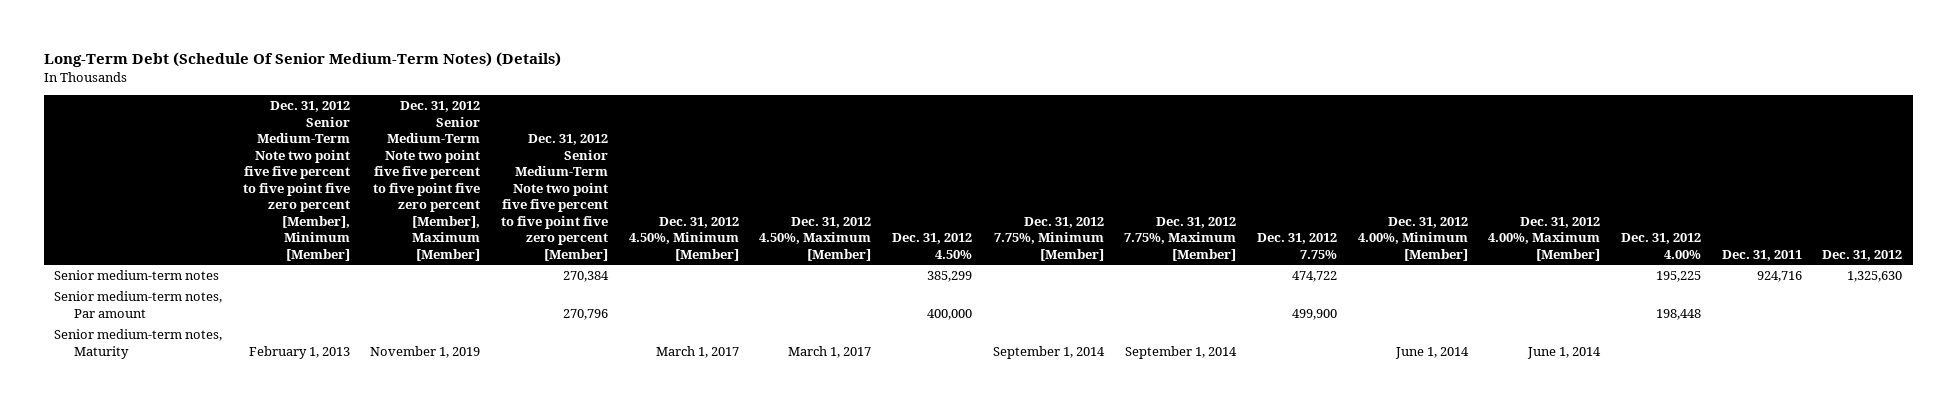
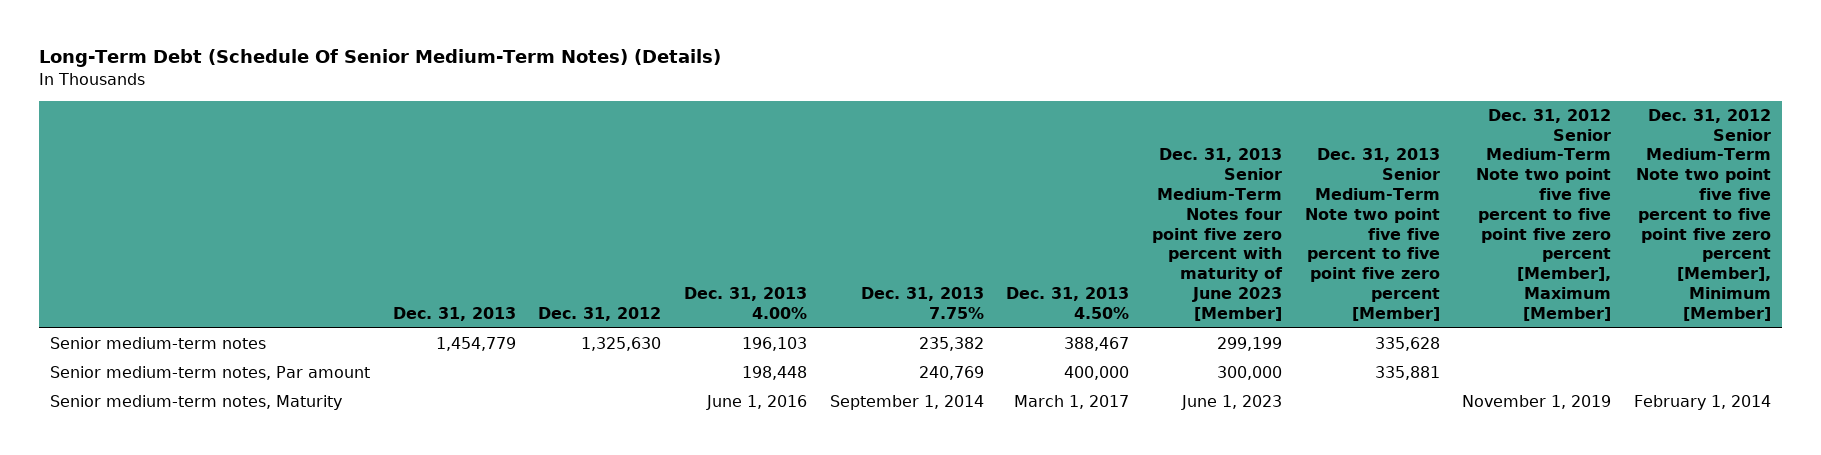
- | Dec. 31, 2012 Senior Medium-Term Note two point five five percent to five point five zero percent [Member], Minimum [Member] | Dec. 31, 2012 Senior Medium-Term Note two point five five percent to five point five zero percent [Member], Maximum [Member] | Dec. 31, 2012 Senior Medium-Term Note two point five five percent to five point five zero percent [Member] | Dec. 31, 2012 4.50%, Minimum [Member] | Dec. 31, 2012 4.50%, Maximum [Member] | Dec. 31, 2012 4.50% | Dec. 31, 2012 7.75%, Minimum [Member] | Dec. 31, 2012 7.75%, Maximum [Member] | Dec. 31, 2012 7.75% | Dec. 31, 2012 4.00%, Minimum [Member] | Dec. 31, 2012 4.00%, Maximum [Member] | Dec. 31, 2012 4.00% | Dec. 31, 2011 | Dec. 31, 2012
+ | Dec. 31, 2013 | Dec. 31, 2012 | Dec. 31, 2013 4.00% | Dec. 31, 2013 7.75% | Dec. 31, 2013 4.50% | Dec. 31, 2013 Senior Medium-Term Notes four point five zero percent with maturity of June 2023 [Member] | Dec. 31, 2013 Senior Medium-Term Note two point five five percent to five point five zero percent [Member] | Dec. 31, 2012 Senior Medium-Term Note two point five five percent to five point five zero percent [Member], Maximum [Member] | Dec. 31, 2012 Senior Medium-Term Note two point five five percent to five point five zero percent [Member], Minimum [Member]
- Senior medium-term notes, Maturity | February 1, 2013 | November 1, 2019 | | March 1, 2017 | March 1, 2017 | | September 1, 2014 | September 1, 2014 | | June 1, 2014 | June 1, 2014 | | |
+ Senior medium-term notes, Maturity | | | June 1, 2016 | September 1, 2014 | March 1, 2017 | June 1, 2023 | | November 1, 2019 | February 1, 2014

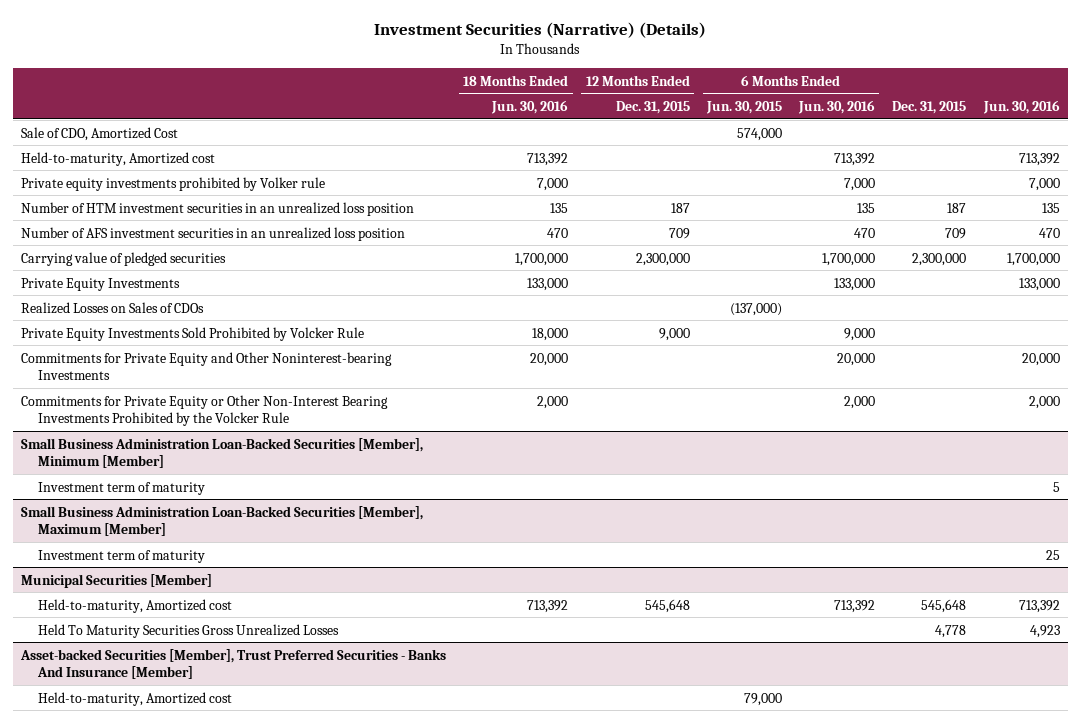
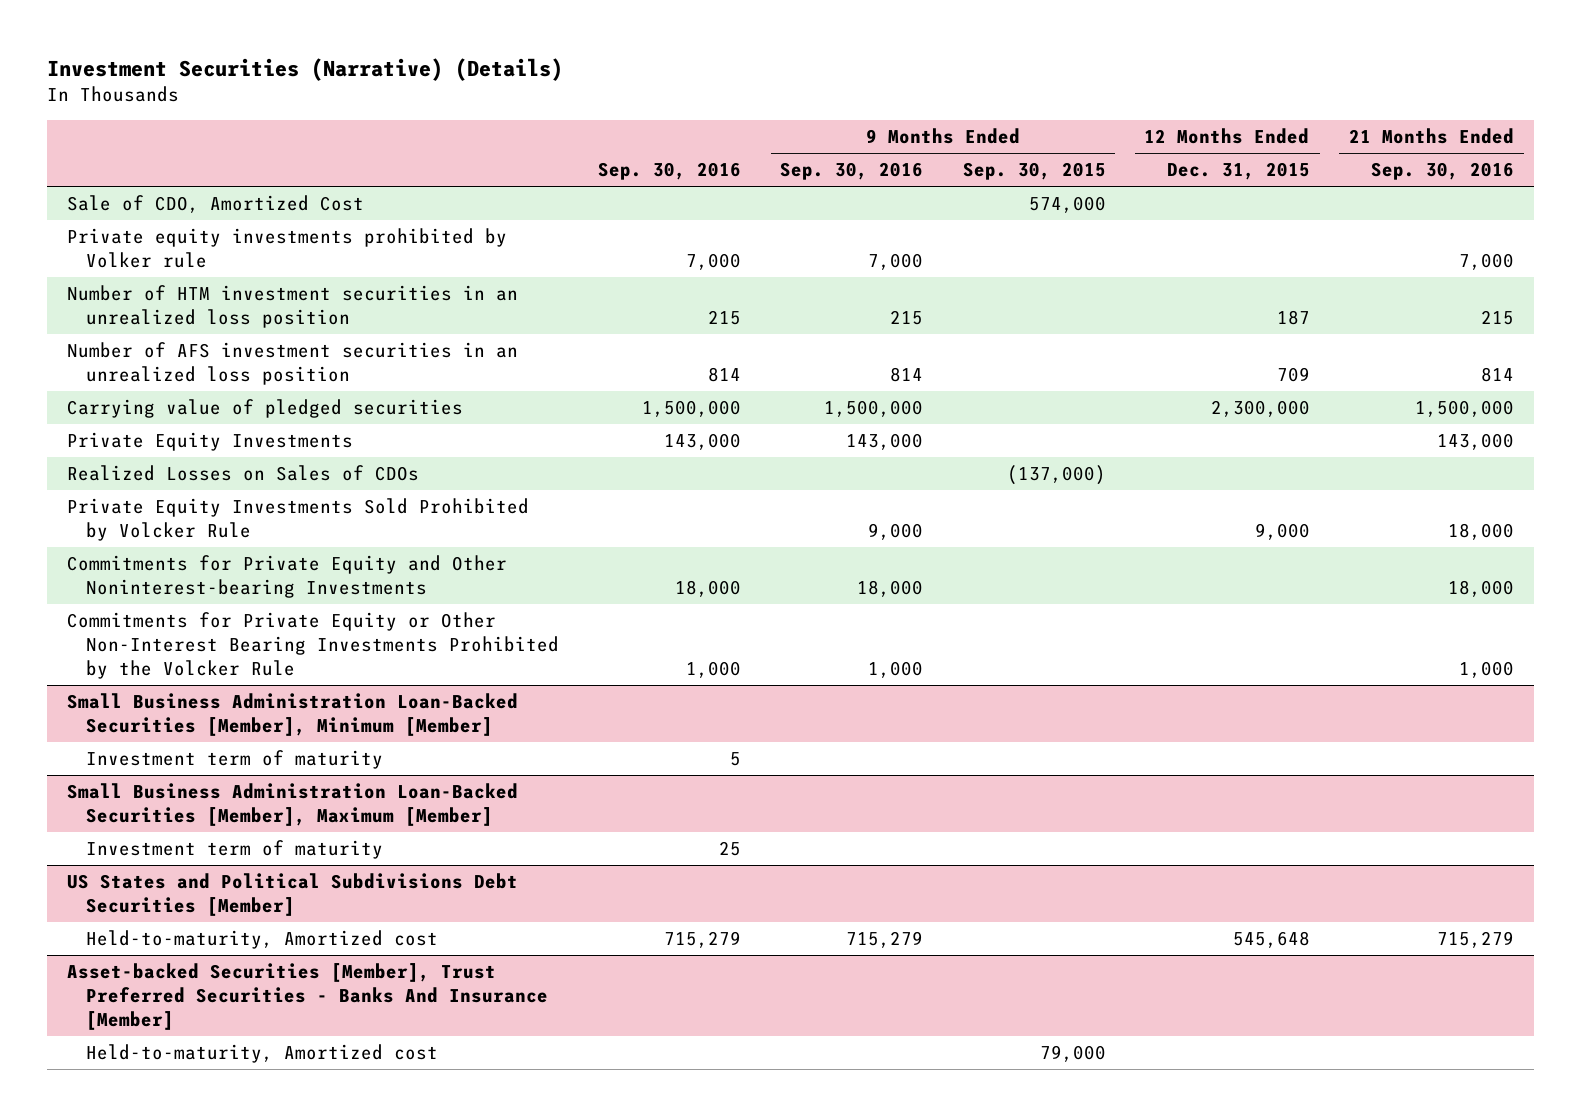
- | 18 Months Ended Jun. 30, 2016 | 12 Months Ended Dec. 31, 2015 | 6 Months Ended Jun. 30, 2015 | 6 Months Ended Jun. 30, 2016 | Dec. 31, 2015 | Jun. 30, 2016
+ | Sep. 30, 2016 | 9 Months Ended Sep. 30, 2016 | 9 Months Ended Sep. 30, 2015 | 12 Months Ended Dec. 31, 2015 | 21 Months Ended Sep. 30, 2016
- Held-to-maturity, Amortized cost | 713,392 | | | 713,392 | | 713,392
- Municipal Securities [Member]
+ US States and Political Subdivisions Debt Securities [Member]
- Held To Maturity Securities Gross Unrealized Losses | | | | | 4,778 | 4,923

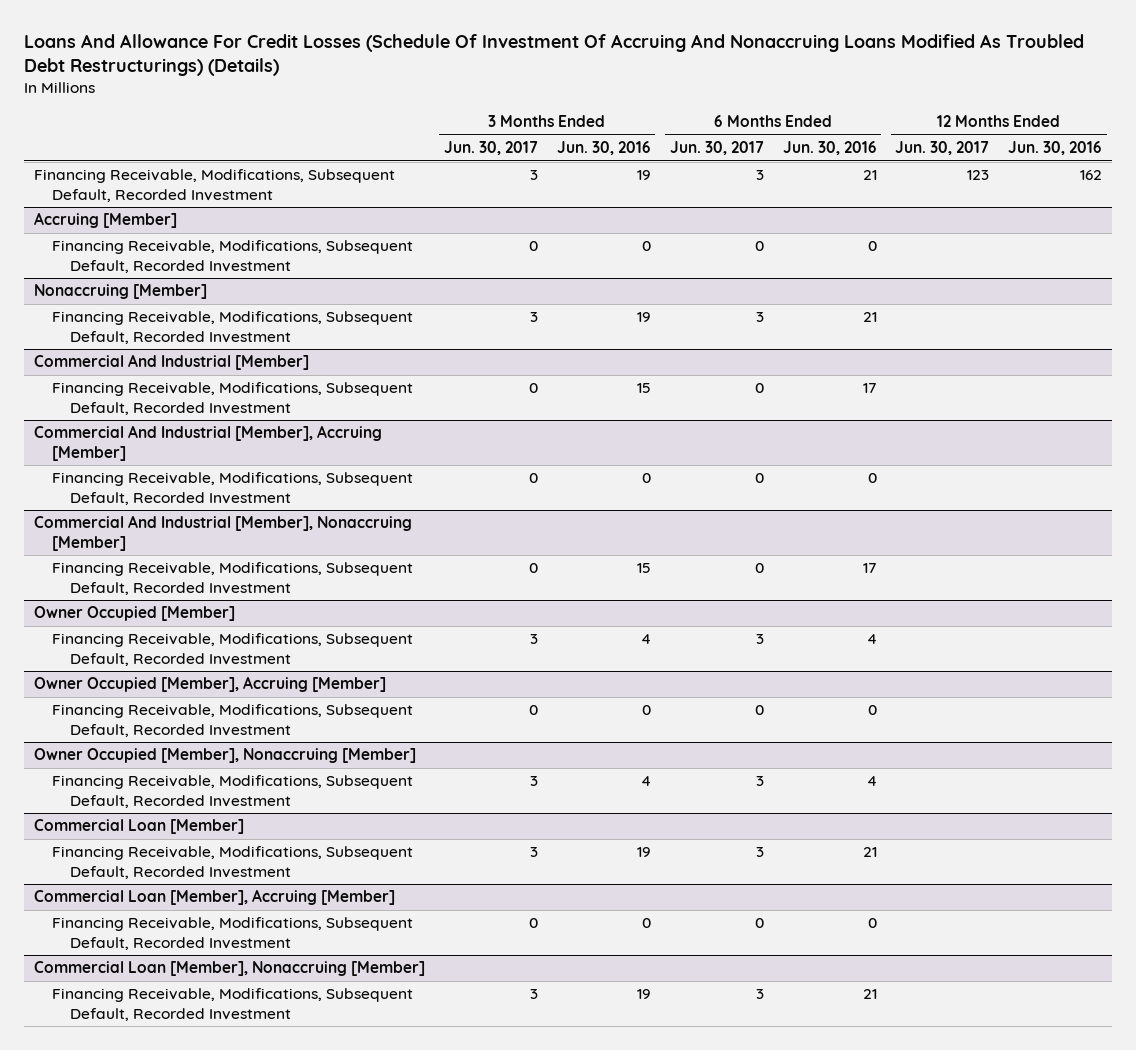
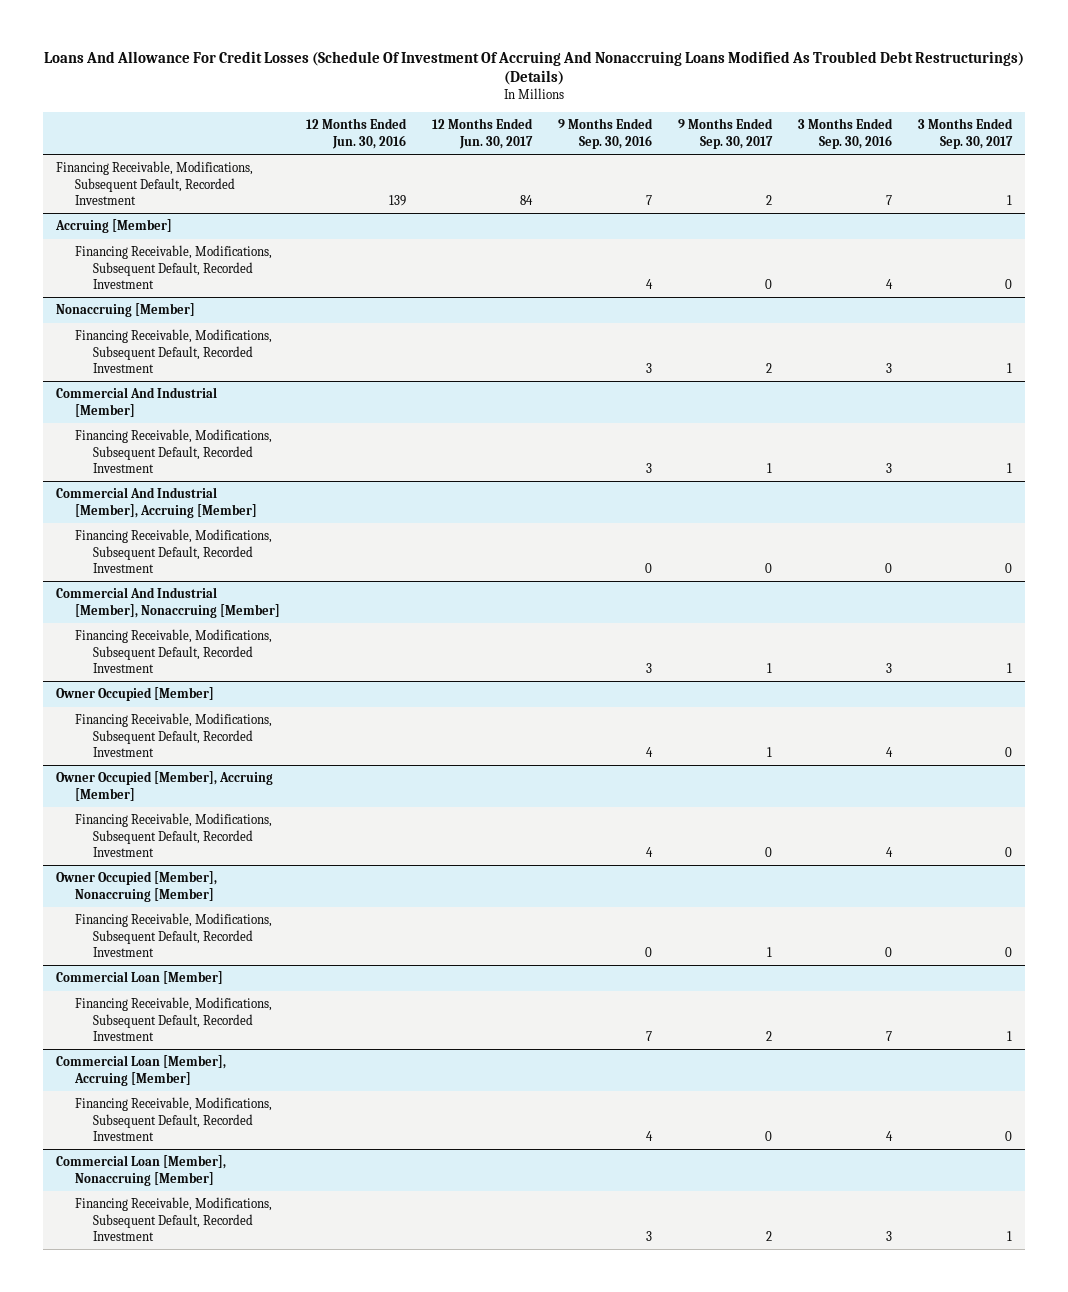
- | 3 Months Ended Jun. 30, 2017 | 3 Months Ended Jun. 30, 2016 | 6 Months Ended Jun. 30, 2017 | 6 Months Ended Jun. 30, 2016 | 12 Months Ended Jun. 30, 2017 | 12 Months Ended Jun. 30, 2016
+ | 12 Months Ended Jun. 30, 2016 | 12 Months Ended Jun. 30, 2017 | 9 Months Ended Sep. 30, 2016 | 9 Months Ended Sep. 30, 2017 | 3 Months Ended Sep. 30, 2016 | 3 Months Ended Sep. 30, 2017
- Financing Receivable, Modifications, Subsequent Default, Recorded Investment | 3 | 19 | 3 | 21 | 123 | 162
+ Financing Receivable, Modifications, Subsequent Default, Recorded Investment | 139 | 84 | 7 | 2 | 7 | 1

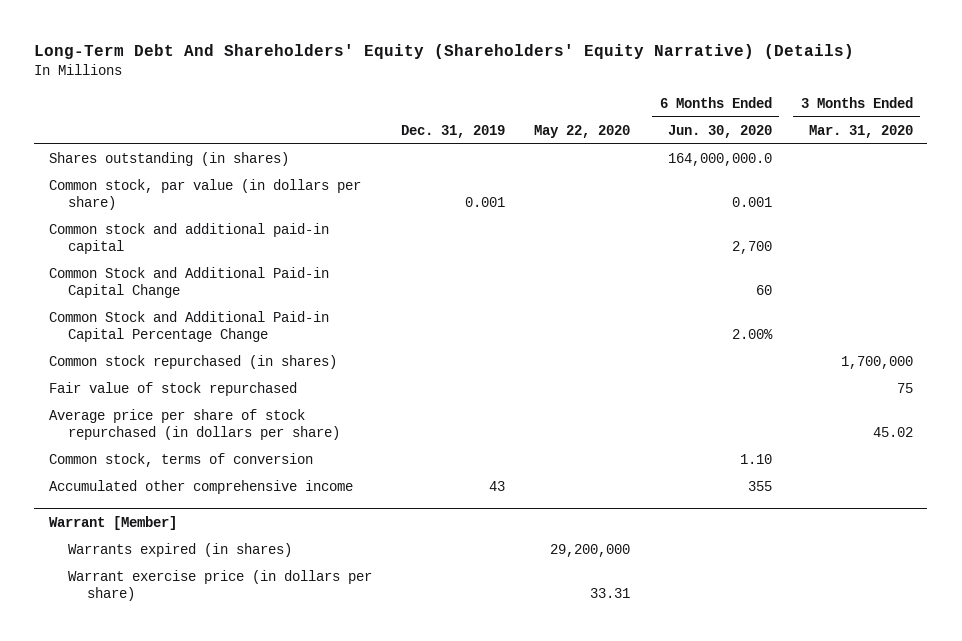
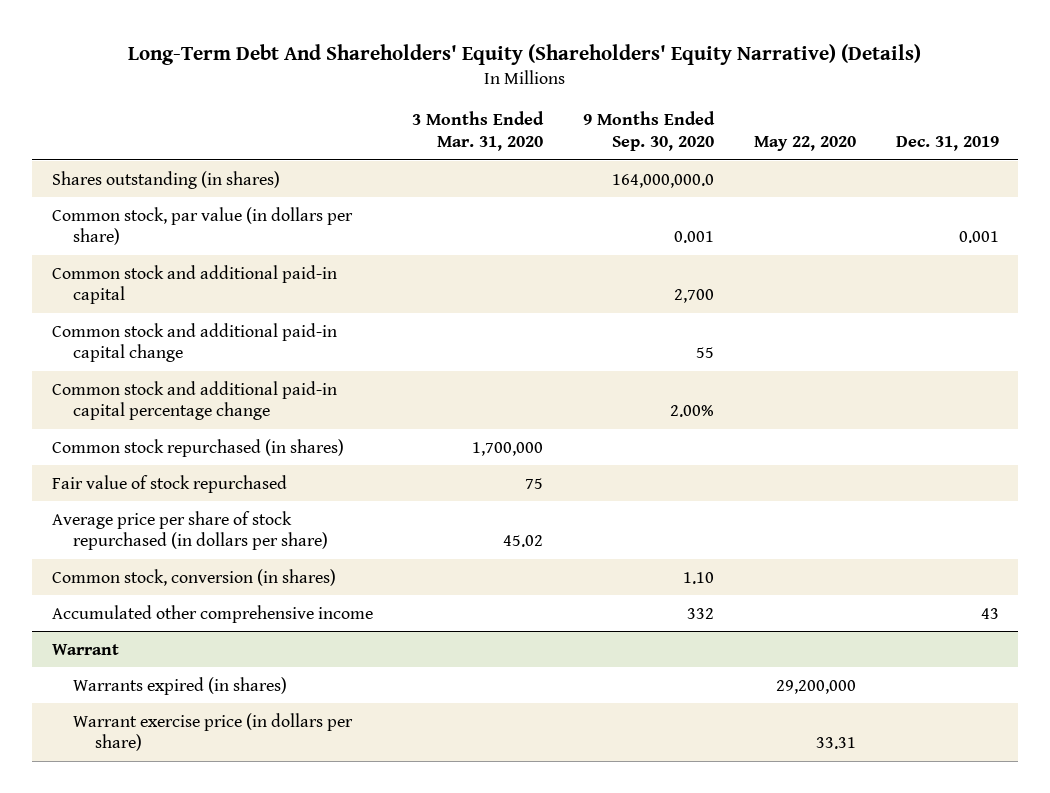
- | Dec. 31, 2019 | May 22, 2020 | 6 Months Ended Jun. 30, 2020 | 3 Months Ended Mar. 31, 2020
+ | 3 Months Ended Mar. 31, 2020 | 9 Months Ended Sep. 30, 2020 | May 22, 2020 | Dec. 31, 2019
- Common Stock and Additional Paid-in Capital Change | | | 60 |
- Common Stock and Additional Paid-in Capital Percentage Change | | | 2.00% |
+ Common stock and additional paid-in capital change | | 55 | |
+ Common stock and additional paid-in capital percentage change | | 2.00% | |
- Common stock, terms of conversion | | | 1.10 |
+ Common stock, conversion (in shares) | | 1.10 | |
- Warrant [Member]
+ Warrant

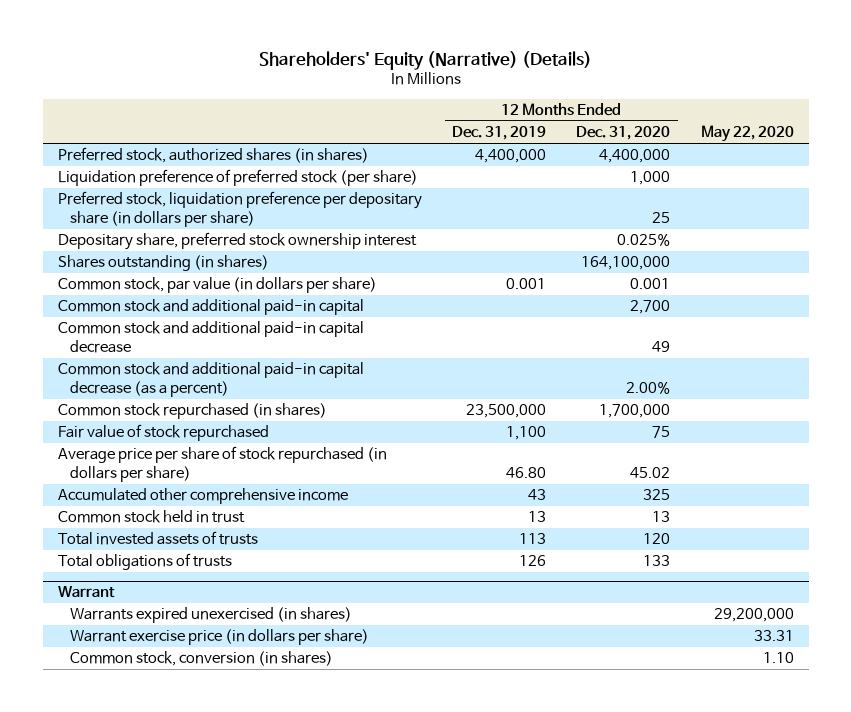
- Long-Term Debt And Shareholders' Equity (Shareholders' Equity Narrative) (Details)
+ Shareholders' Equity (Narrative) (Details)
- | 3 Months Ended Mar. 31, 2020 | 9 Months Ended Sep. 30, 2020 | May 22, 2020 | Dec. 31, 2019
+ | 12 Months Ended Dec. 31, 2019 | 12 Months Ended Dec. 31, 2020 | May 22, 2020
+ Preferred stock, authorized shares (in shares) | 4,400,000 | 4,400,000 |
+ Liquidation preference of preferred stock (per share) | | 1,000 |
+ Preferred stock, liquidation preference per depositary share (in dollars per share) | | 25 |
+ Depositary share, preferred stock ownership interest | | 0.025% |
- Common stock and additional paid-in capital change | | 55 | |
- Common stock and additional paid-in capital percentage change | | 2.00% | |
+ Common stock and additional paid-in capital decrease | | 49 |
+ Common stock and additional paid-in capital decrease (as a percent) | | 2.00% |
- Common stock, conversion (in shares) | | 1.10 | |
+ Common stock held in trust | 13 | 13 |
+ Total invested assets of trusts | 113 | 120 |
+ Total obligations of trusts | 126 | 133 |
@ Warrant
- Warrants expired (in shares) | | | 29,200,000 |
+ Warrants expired unexercised (in shares) | | | 29,200,000
+ Common stock, conversion (in shares) | | | 1.10

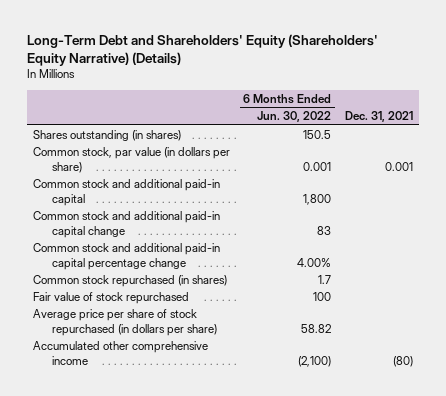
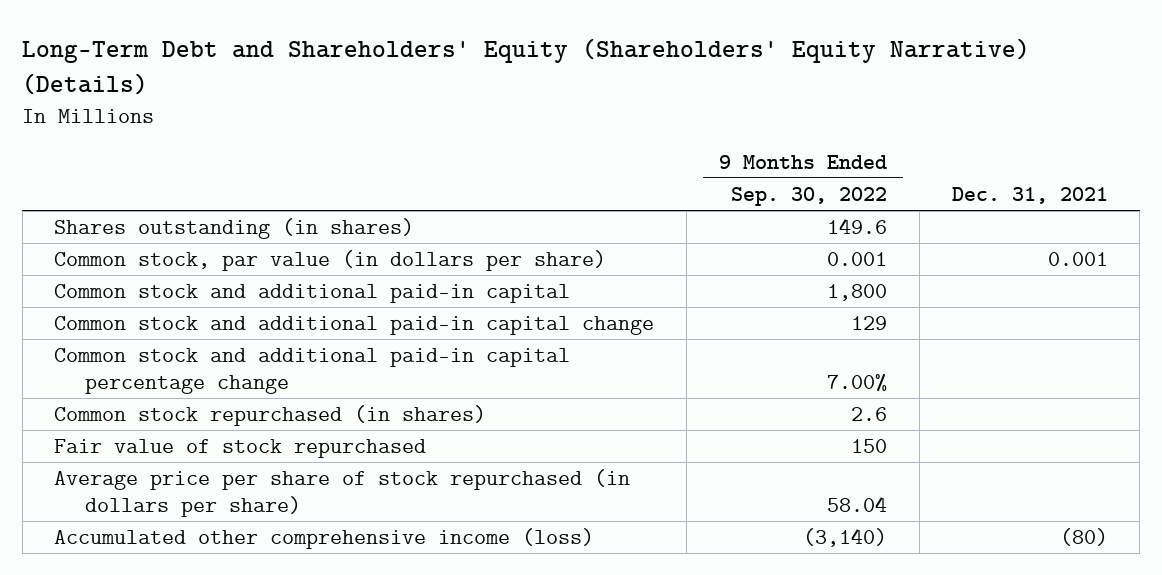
- | 6 Months Ended Jun. 30, 2022 | Dec. 31, 2021
+ | 9 Months Ended Sep. 30, 2022 | Dec. 31, 2021
- Accumulated other comprehensive income | (2,100) | (80)
+ Accumulated other comprehensive income (loss) | (3,140) | (80)

